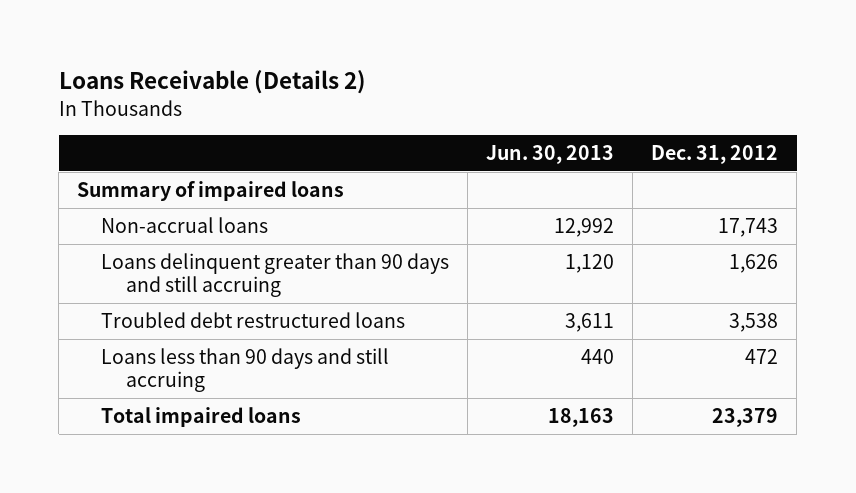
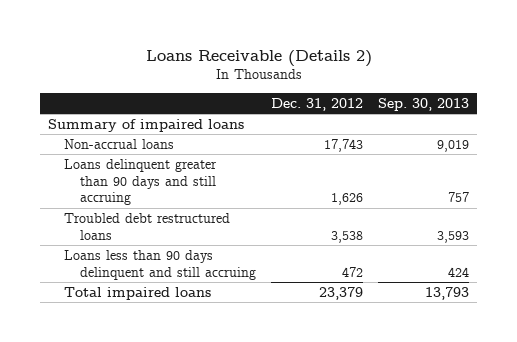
- | Jun. 30, 2013 | Dec. 31, 2012
+ | Dec. 31, 2012 | Sep. 30, 2013
- Loans less than 90 days and still accruing | 440 | 472
+ Loans less than 90 days delinquent and still accruing | 472 | 424

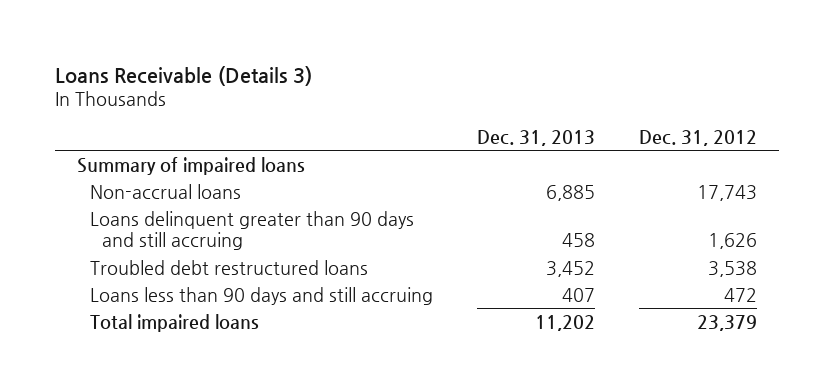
- Loans Receivable (Details 2)
+ Loans Receivable (Details 3)
- | Dec. 31, 2012 | Sep. 30, 2013
+ | Dec. 31, 2013 | Dec. 31, 2012
- Loans less than 90 days delinquent and still accruing | 472 | 424
+ Loans less than 90 days and still accruing | 407 | 472

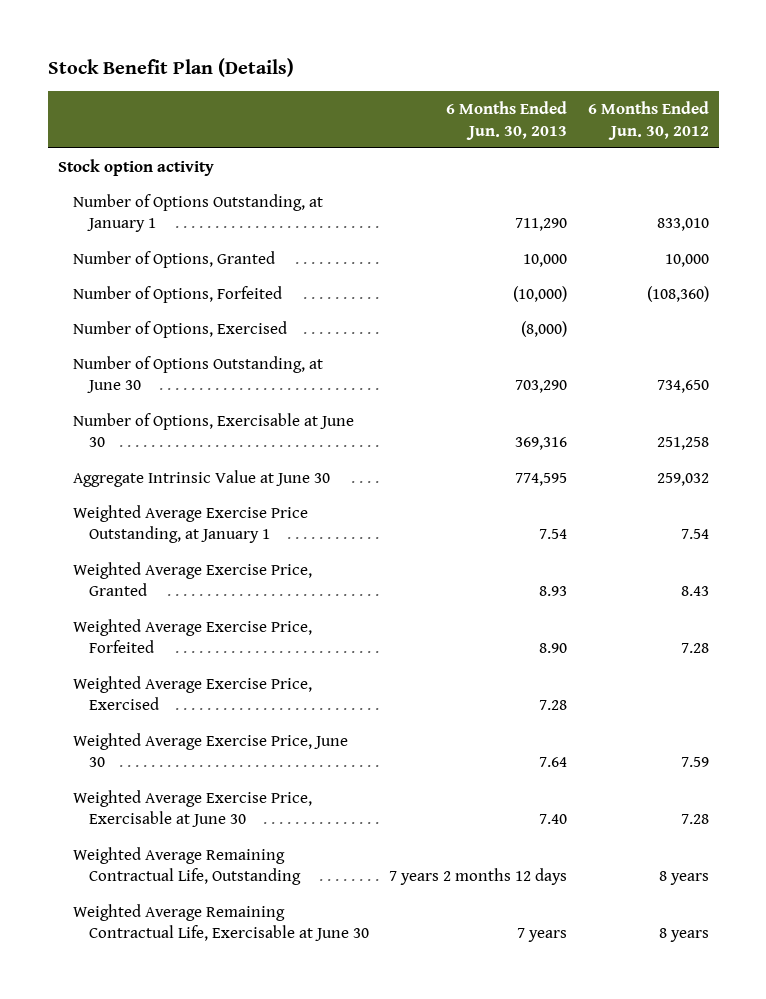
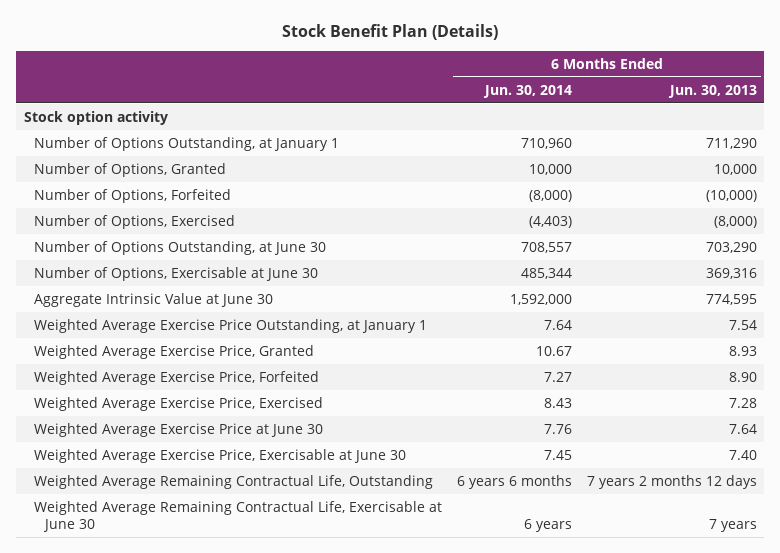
- | 6 Months Ended Jun. 30, 2013 | 6 Months Ended Jun. 30, 2012
+ | 6 Months Ended Jun. 30, 2014 | 6 Months Ended Jun. 30, 2013
- Weighted Average Exercise Price, June 30 | 7.64 | 7.59
+ Weighted Average Exercise Price at June 30 | 7.76 | 7.64

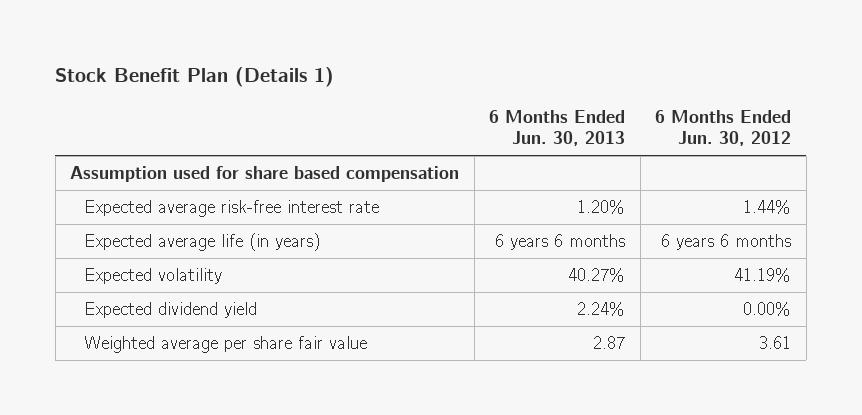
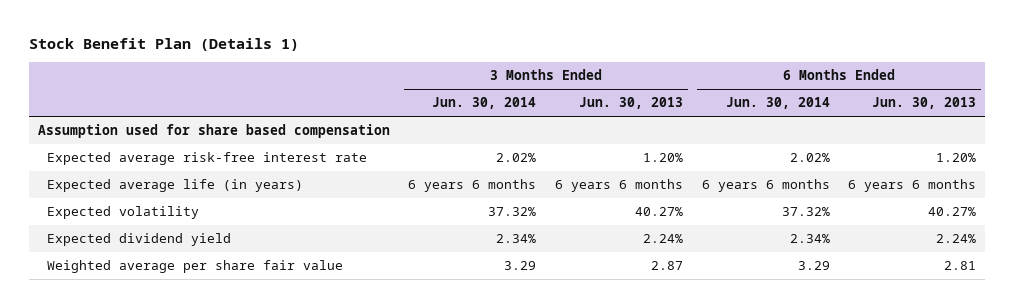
- | 6 Months Ended Jun. 30, 2013 | 6 Months Ended Jun. 30, 2012
+ | 3 Months Ended Jun. 30, 2014 | 3 Months Ended Jun. 30, 2013 | 6 Months Ended Jun. 30, 2014 | 6 Months Ended Jun. 30, 2013
- Weighted average per share fair value | 2.87 | 3.61
+ Weighted average per share fair value | 3.29 | 2.87 | 3.29 | 2.81

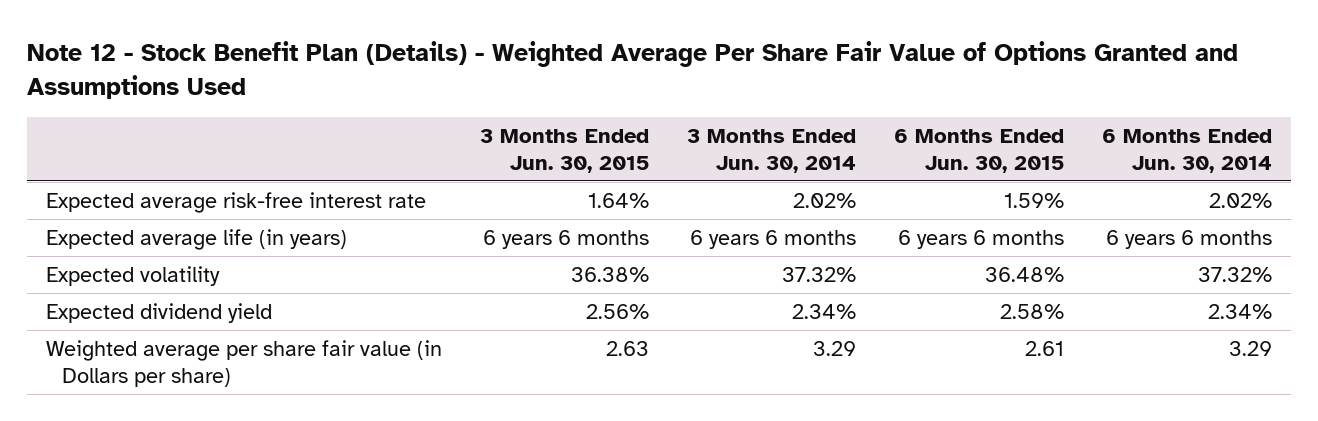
- Stock Benefit Plan (Details 1)
+ Note 12 - Stock Benefit Plan (Details) - Weighted Average Per Share Fair Value of Options Granted and Assumptions Used
- | 3 Months Ended Jun. 30, 2014 | 3 Months Ended Jun. 30, 2013 | 6 Months Ended Jun. 30, 2014 | 6 Months Ended Jun. 30, 2013
+ | 3 Months Ended Jun. 30, 2015 | 3 Months Ended Jun. 30, 2014 | 6 Months Ended Jun. 30, 2015 | 6 Months Ended Jun. 30, 2014
- Assumption used for share based compensation
- Weighted average per share fair value | 3.29 | 2.87 | 3.29 | 2.81
+ Weighted average per share fair value (in Dollars per share) | 2.63 | 3.29 | 2.61 | 3.29

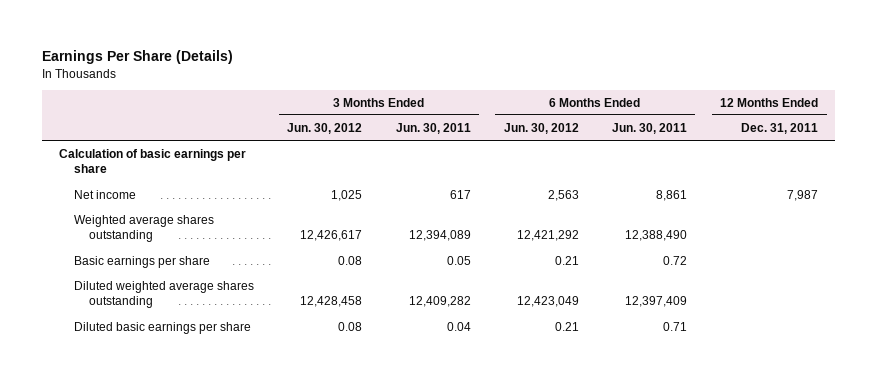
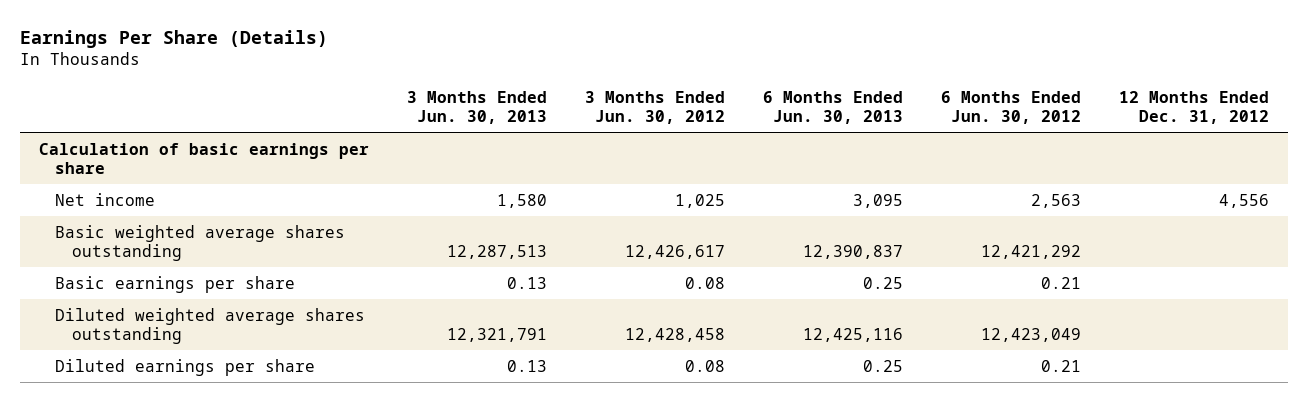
- | 3 Months Ended Jun. 30, 2012 | 3 Months Ended Jun. 30, 2011 | 6 Months Ended Jun. 30, 2012 | 6 Months Ended Jun. 30, 2011 | 12 Months Ended Dec. 31, 2011
+ | 3 Months Ended Jun. 30, 2013 | 3 Months Ended Jun. 30, 2012 | 6 Months Ended Jun. 30, 2013 | 6 Months Ended Jun. 30, 2012 | 12 Months Ended Dec. 31, 2012
- Weighted average shares outstanding | 12,426,617 | 12,394,089 | 12,421,292 | 12,388,490 |
+ Basic weighted average shares outstanding | 12,287,513 | 12,426,617 | 12,390,837 | 12,421,292 |
- Diluted basic earnings per share | 0.08 | 0.04 | 0.21 | 0.71 |
+ Diluted earnings per share | 0.13 | 0.08 | 0.25 | 0.21 |

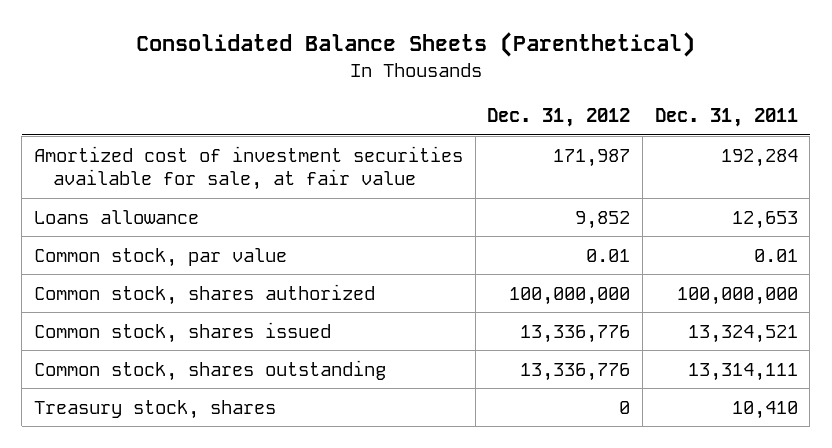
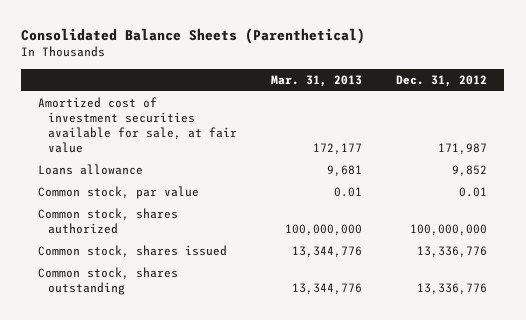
- | Dec. 31, 2012 | Dec. 31, 2011
+ | Mar. 31, 2013 | Dec. 31, 2012
- Treasury stock, shares | 0 | 10,410

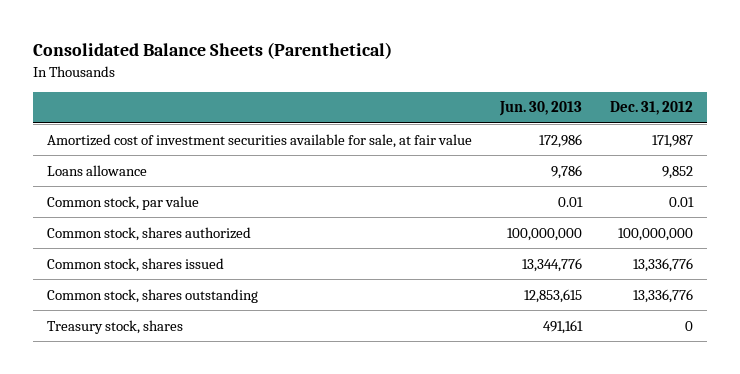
- | Mar. 31, 2013 | Dec. 31, 2012
+ | Jun. 30, 2013 | Dec. 31, 2012
+ Treasury stock, shares | 491,161 | 0

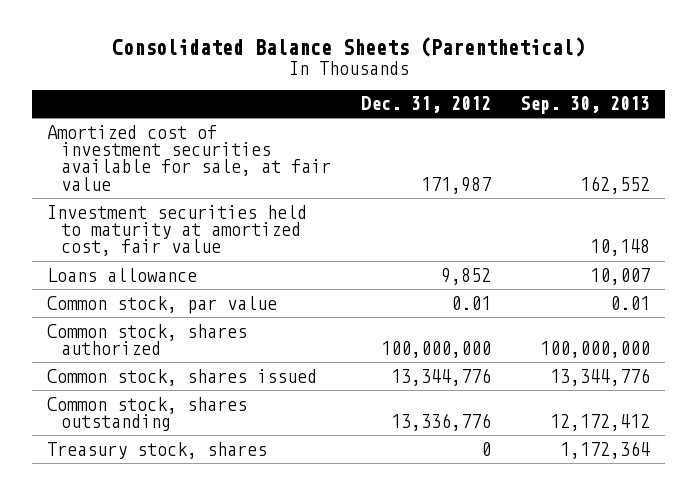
- | Jun. 30, 2013 | Dec. 31, 2012
+ | Dec. 31, 2012 | Sep. 30, 2013
+ Investment securities held to maturity at amortized cost, fair value | | 10,148
- Common stock, shares issued | 13,344,776 | 13,336,776
+ Common stock, shares issued | 13,344,776 | 13,344,776

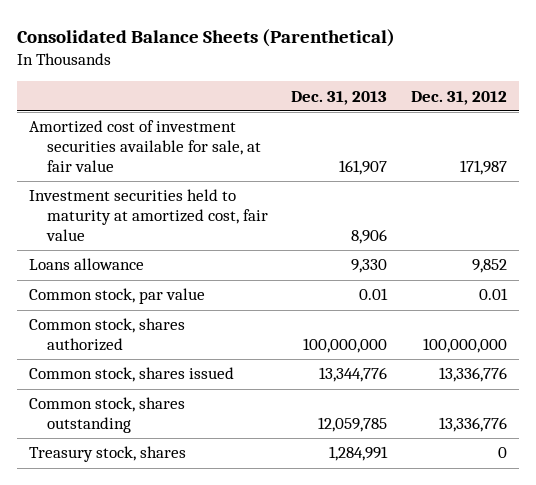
- | Dec. 31, 2012 | Sep. 30, 2013
+ | Dec. 31, 2013 | Dec. 31, 2012
- Common stock, shares issued | 13,344,776 | 13,344,776
+ Common stock, shares issued | 13,344,776 | 13,336,776

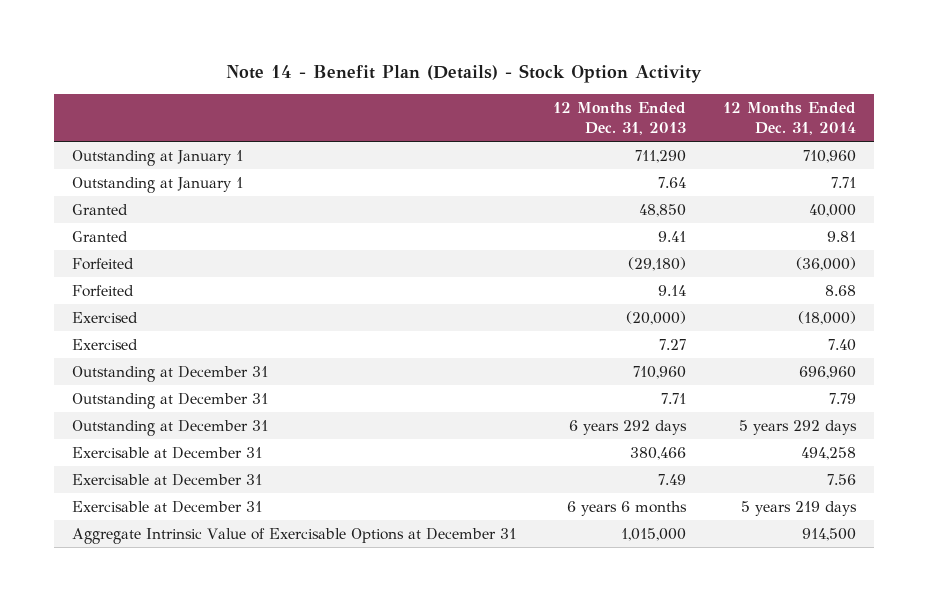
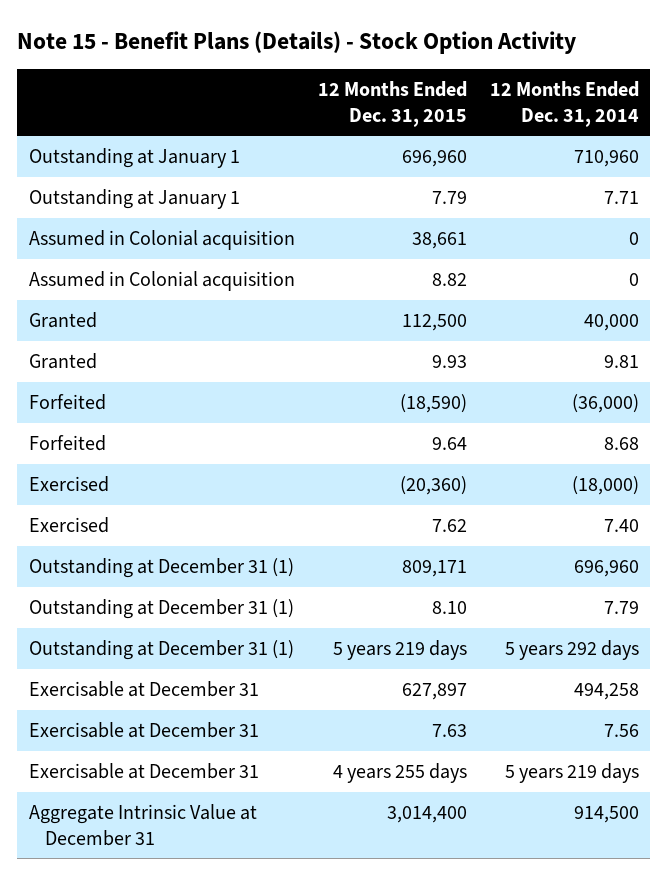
- Note 14 - Benefit Plan (Details) - Stock Option Activity
+ Note 15 - Benefit Plans (Details) - Stock Option Activity
- | 12 Months Ended Dec. 31, 2013 | 12 Months Ended Dec. 31, 2014
+ | 12 Months Ended Dec. 31, 2015 | 12 Months Ended Dec. 31, 2014
+ Assumed in Colonial acquisition | 38,661 | 0
+ Assumed in Colonial acquisition | 8.82 | 0
- Outstanding at December 31 | 710,960 | 696,960
- Outstanding at December 31 | 7.71 | 7.79
- Outstanding at December 31 | 6 years 292 days | 5 years 292 days
+ Outstanding at December 31 (1) | 809,171 | 696,960
+ Outstanding at December 31 (1) | 8.10 | 7.79
+ Outstanding at December 31 (1) | 5 years 219 days | 5 years 292 days
- Aggregate Intrinsic Value of Exercisable Options at December 31 | 1,015,000 | 914,500
+ Aggregate Intrinsic Value at December 31 | 3,014,400 | 914,500

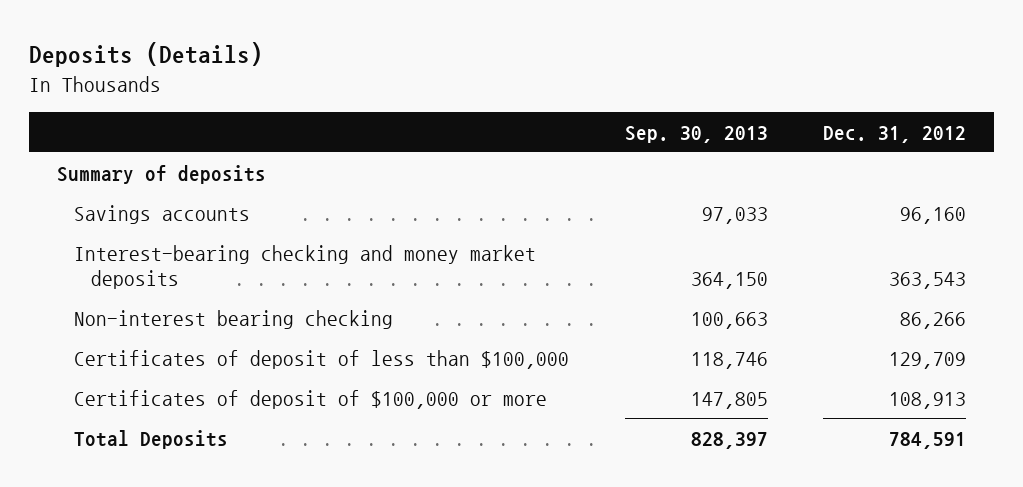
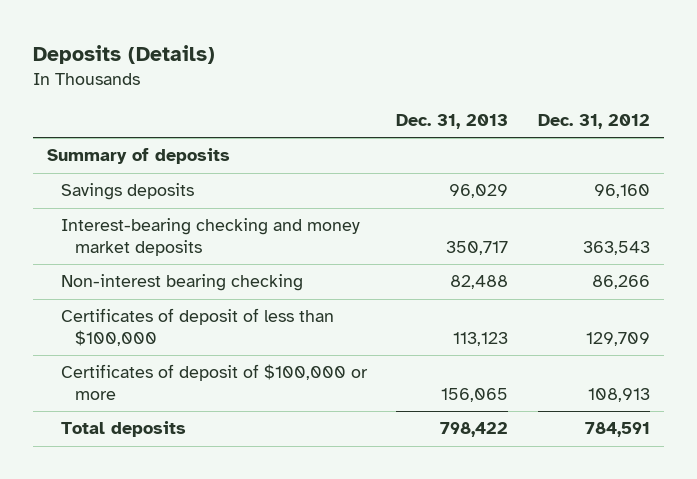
- | Sep. 30, 2013 | Dec. 31, 2012
+ | Dec. 31, 2013 | Dec. 31, 2012
- Savings accounts | 97,033 | 96,160
+ Savings deposits | 96,029 | 96,160
- Total Deposits | 828,397 | 784,591
+ Total deposits | 798,422 | 784,591

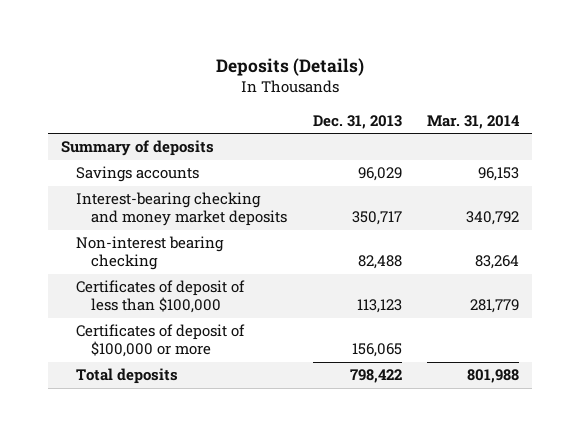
- | Dec. 31, 2013 | Dec. 31, 2012
+ | Dec. 31, 2013 | Mar. 31, 2014
- Savings deposits | 96,029 | 96,160
+ Savings accounts | 96,029 | 96,153

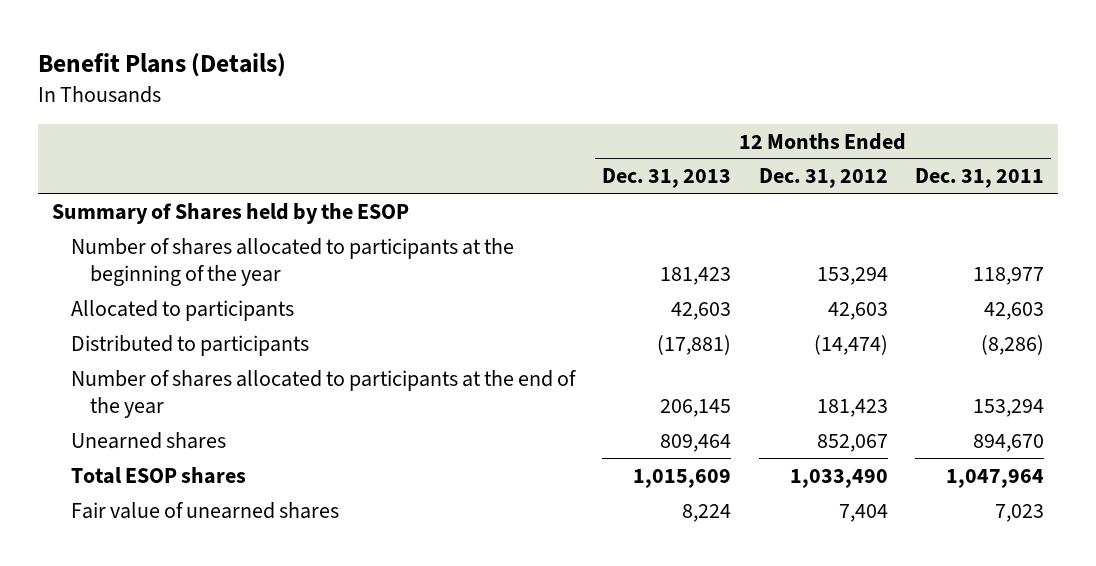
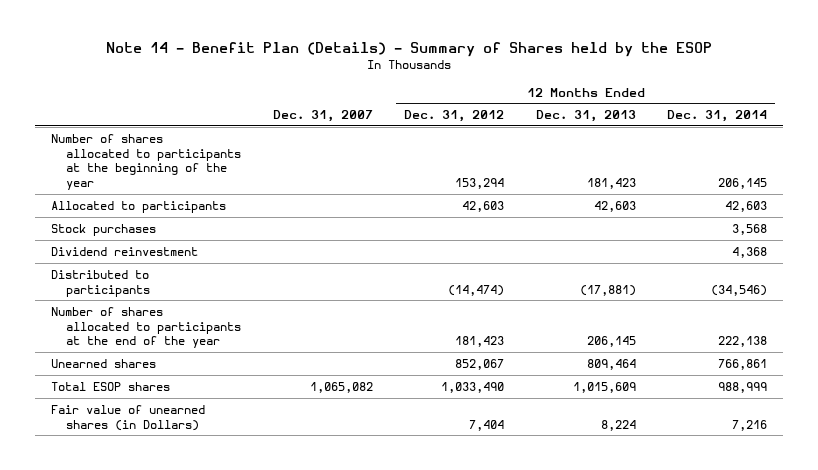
- Benefit Plans (Details)
+ Note 14 - Benefit Plan (Details) - Summary of Shares held by the ESOP
- | 12 Months Ended Dec. 31, 2013 | 12 Months Ended Dec. 31, 2012 | 12 Months Ended Dec. 31, 2011
+ | Dec. 31, 2007 | 12 Months Ended Dec. 31, 2012 | 12 Months Ended Dec. 31, 2013 | 12 Months Ended Dec. 31, 2014
- Summary of Shares held by the ESOP
+ Stock purchases | | | | 3,568
+ Dividend reinvestment | | | | 4,368
- Fair value of unearned shares | 8,224 | 7,404 | 7,023
+ Fair value of unearned shares (in Dollars) | | 7,404 | 8,224 | 7,216

